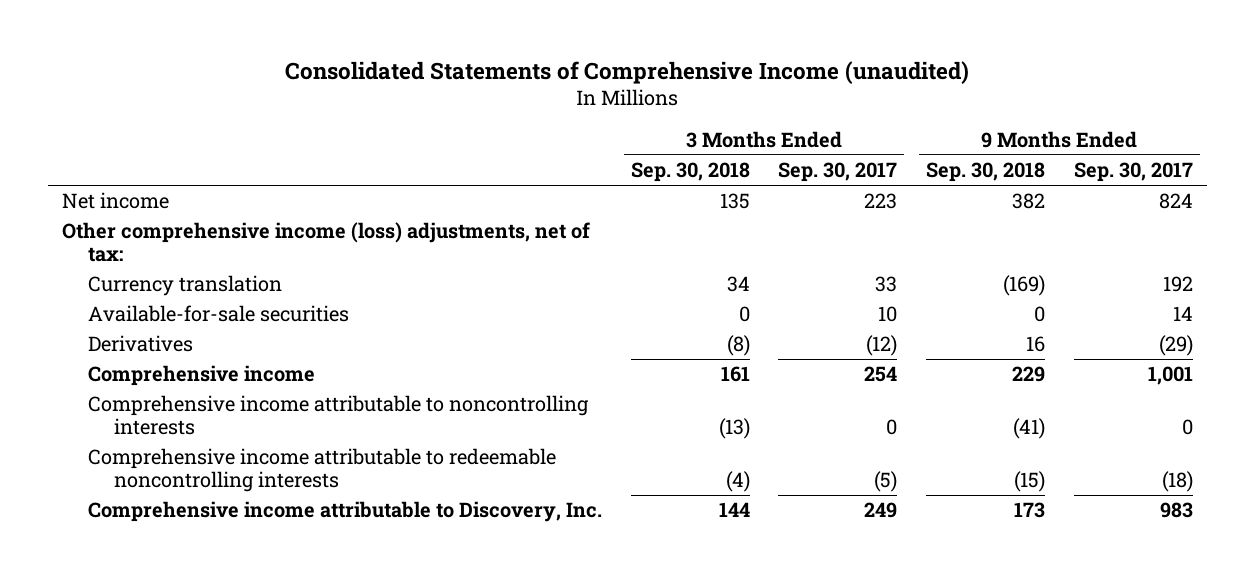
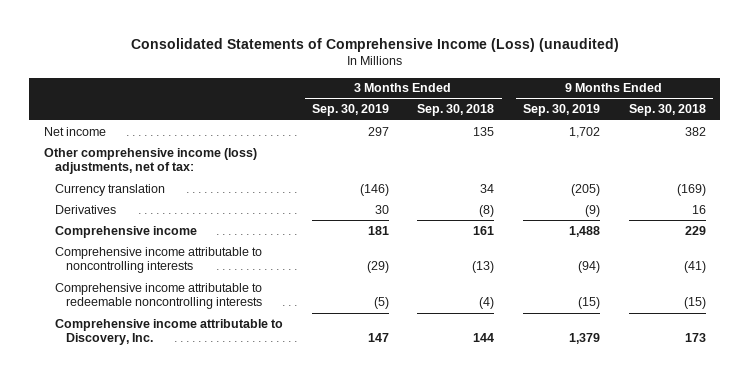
- Consolidated Statements of Comprehensive Income (unaudited)
+ Consolidated Statements of Comprehensive Income (Loss) (unaudited)
- | 3 Months Ended Sep. 30, 2018 | 3 Months Ended Sep. 30, 2017 | 9 Months Ended Sep. 30, 2018 | 9 Months Ended Sep. 30, 2017
+ | 3 Months Ended Sep. 30, 2019 | 3 Months Ended Sep. 30, 2018 | 9 Months Ended Sep. 30, 2019 | 9 Months Ended Sep. 30, 2018
- Available-for-sale securities | 0 | 10 | 0 | 14

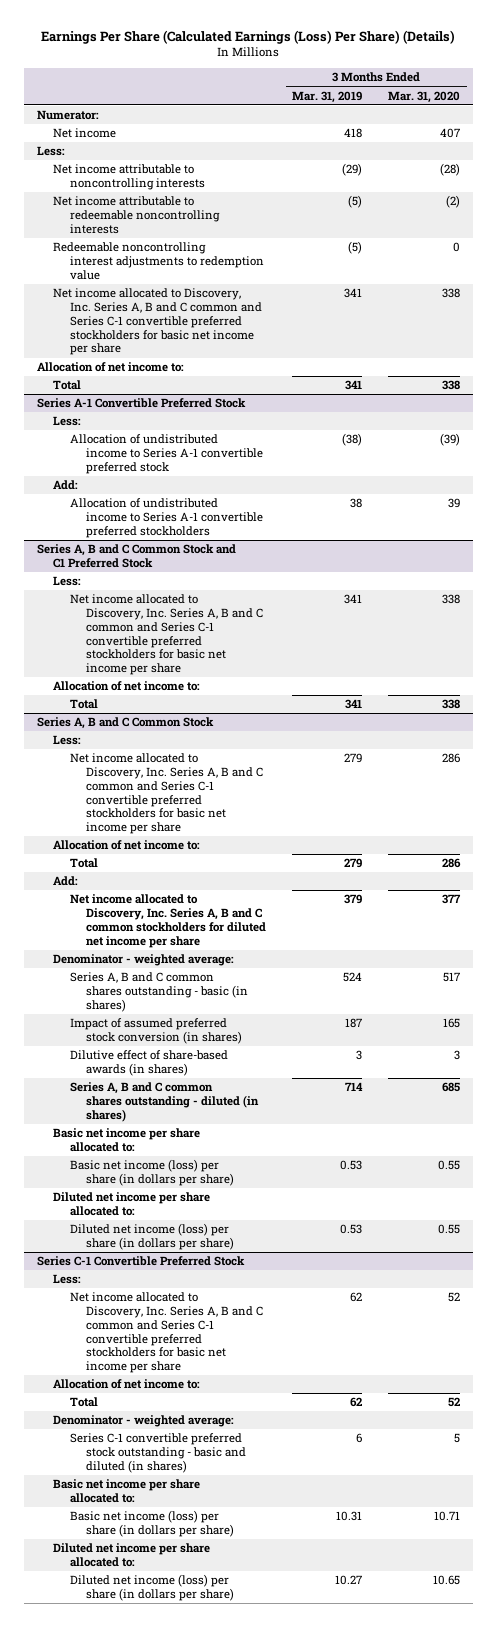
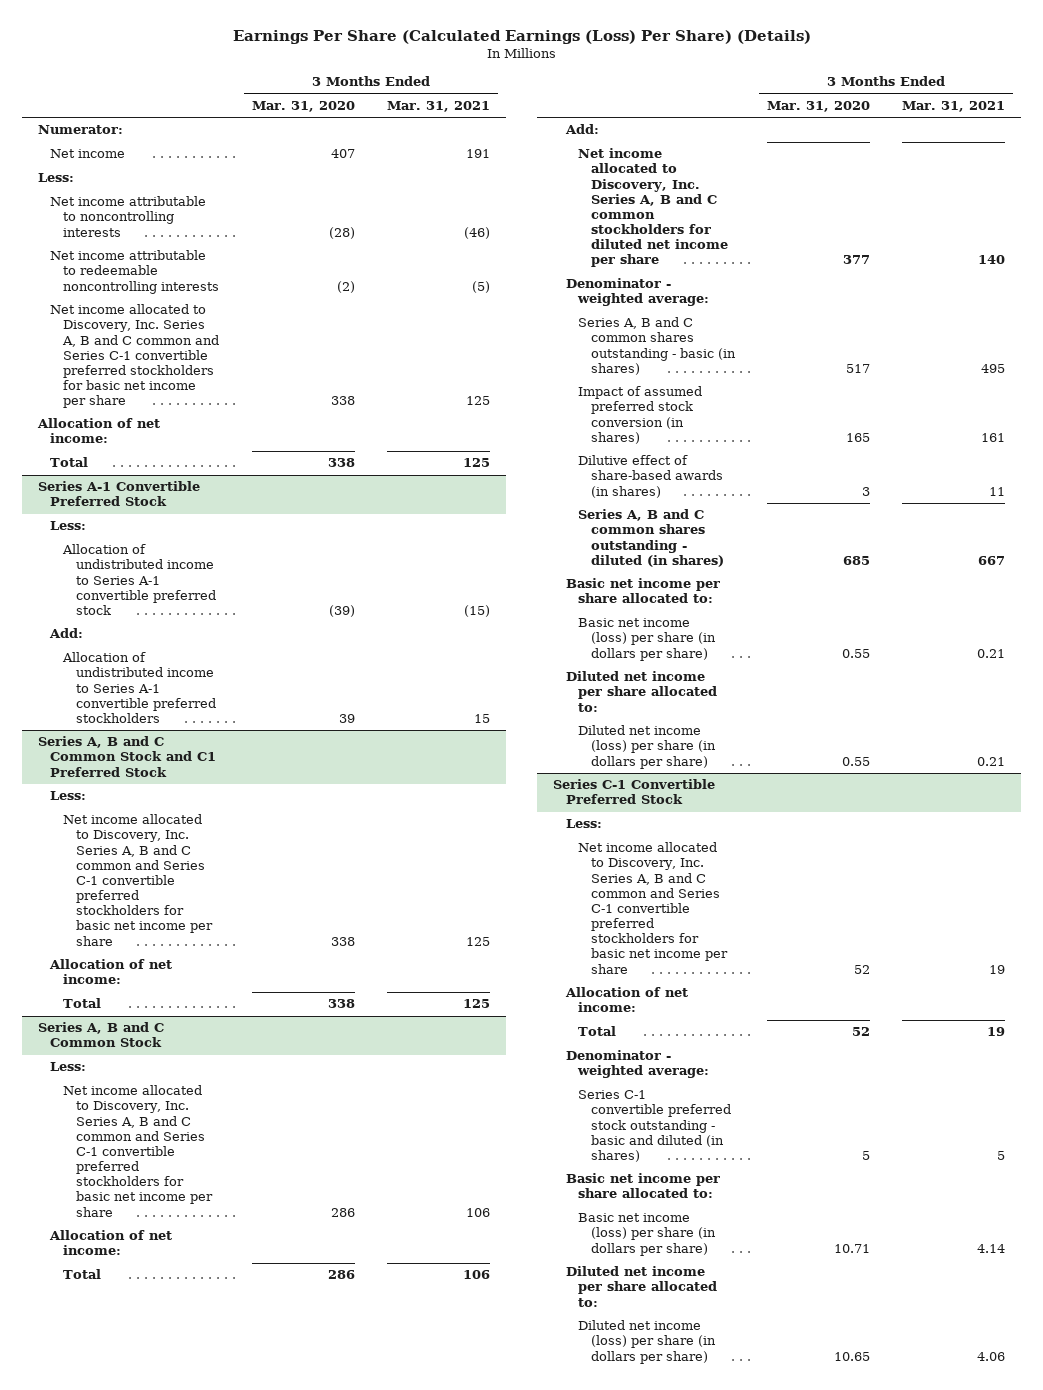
- | 3 Months Ended Mar. 31, 2019 | 3 Months Ended Mar. 31, 2020
+ | 3 Months Ended Mar. 31, 2020 | 3 Months Ended Mar. 31, 2021
- Redeemable noncontrolling interest adjustments to redemption value | (5) | 0
- Allocation of net income to:
+ Allocation of net income:
@ Series A, B and C Common Stock and C1 Preferred Stock
- Allocation of net income to:
+ Allocation of net income:
@ Series A, B and C Common Stock
- Allocation of net income to:
+ Allocation of net income:
@ Series C-1 Convertible Preferred Stock
- Allocation of net income to:
+ Allocation of net income:

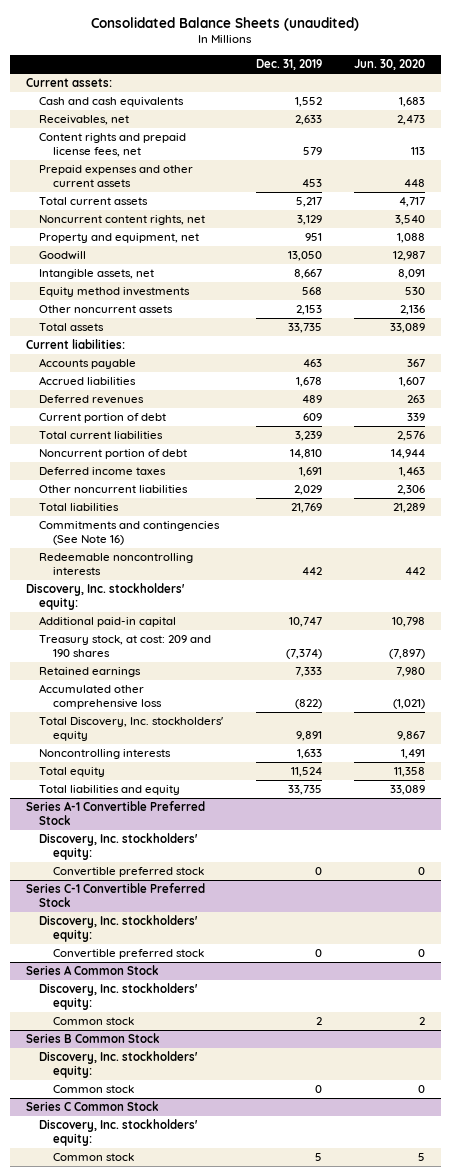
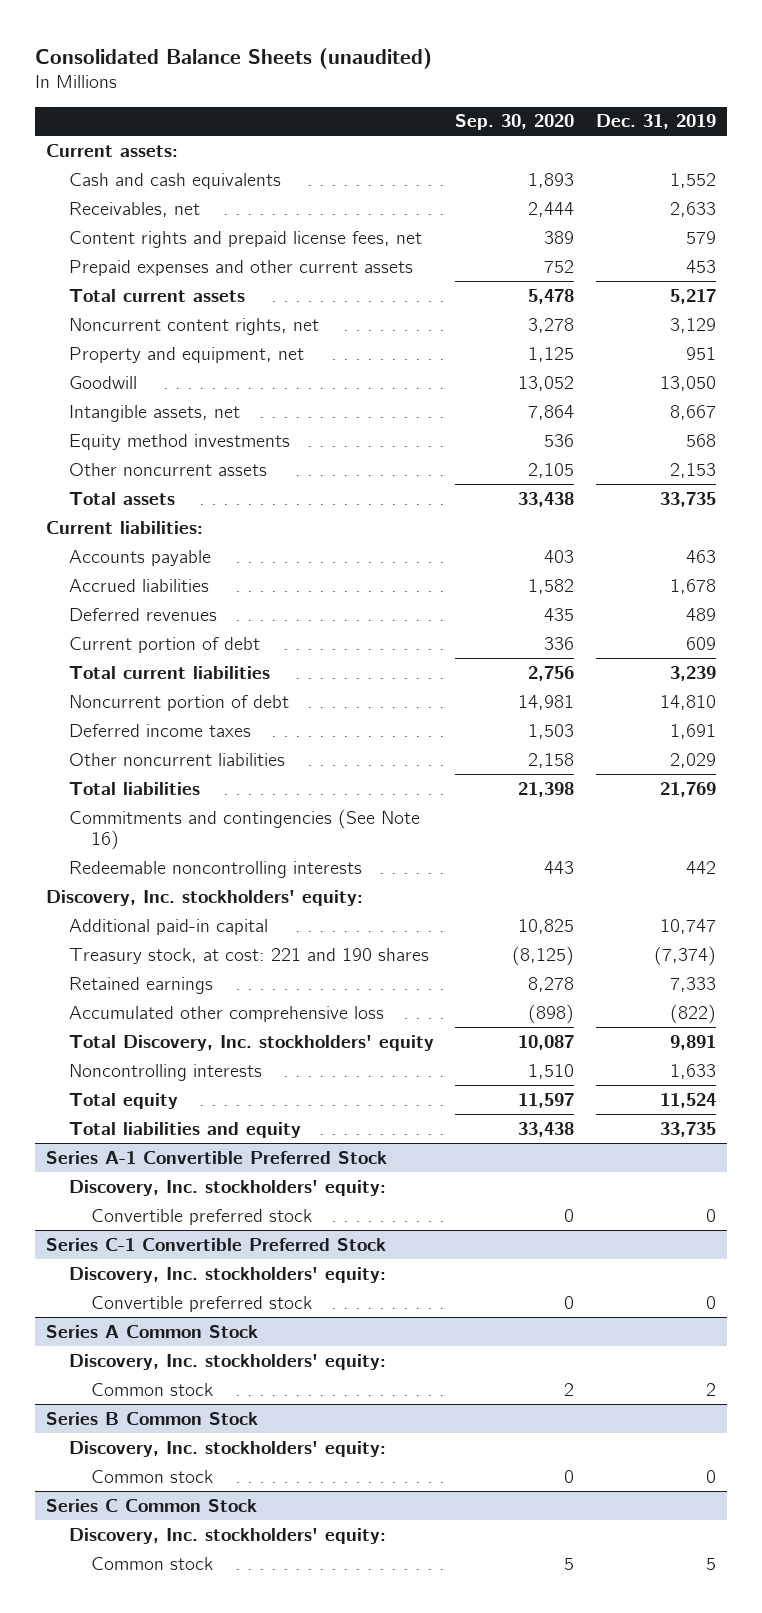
- | Dec. 31, 2019 | Jun. 30, 2020
+ | Sep. 30, 2020 | Dec. 31, 2019
- Treasury stock, at cost: 209 and 190 shares | (7,374) | (7,897)
+ Treasury stock, at cost: 221 and 190 shares | (8,125) | (7,374)

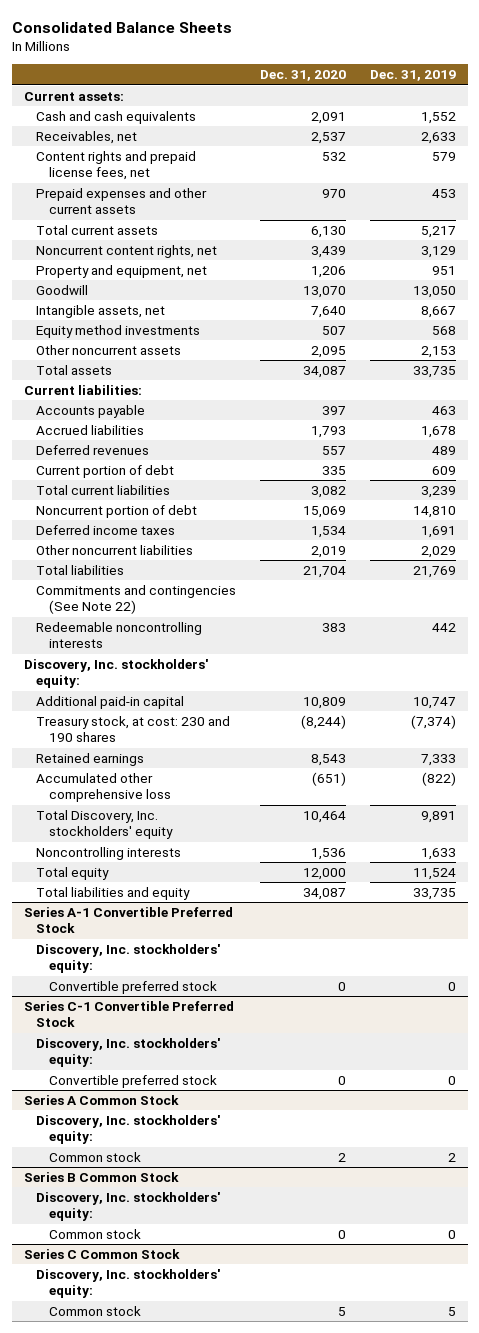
- Consolidated Balance Sheets (unaudited)
+ Consolidated Balance Sheets
- | Sep. 30, 2020 | Dec. 31, 2019
+ | Dec. 31, 2020 | Dec. 31, 2019
- Commitments and contingencies (See Note 16)
+ Commitments and contingencies (See Note 22)
- Treasury stock, at cost: 221 and 190 shares | (8,125) | (7,374)
+ Treasury stock, at cost: 230 and 190 shares | (8,244) | (7,374)

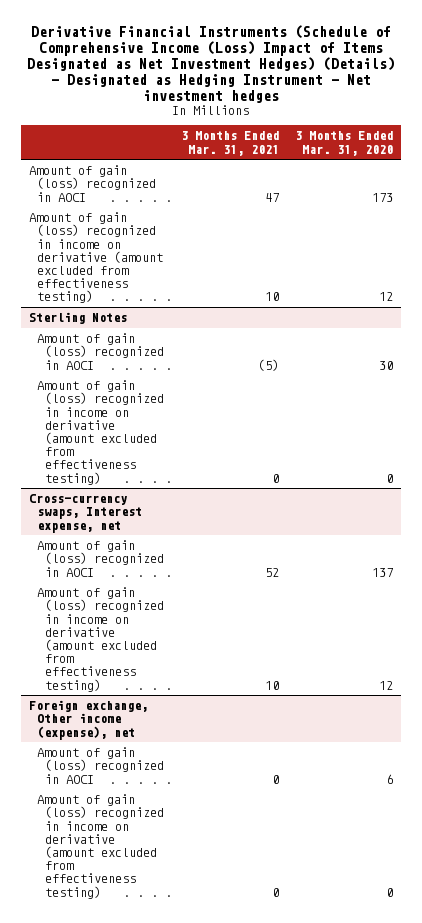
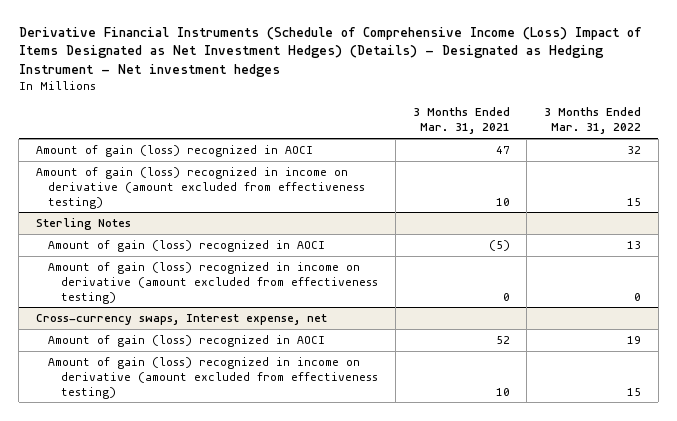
- | 3 Months Ended Mar. 31, 2021 | 3 Months Ended Mar. 31, 2020
+ | 3 Months Ended Mar. 31, 2021 | 3 Months Ended Mar. 31, 2022
- Foreign exchange, Other income (expense), net
- Amount of gain (loss) recognized in AOCI | 0 | 6
- Amount of gain (loss) recognized in income on derivative (amount excluded from effectiveness testing) | 0 | 0

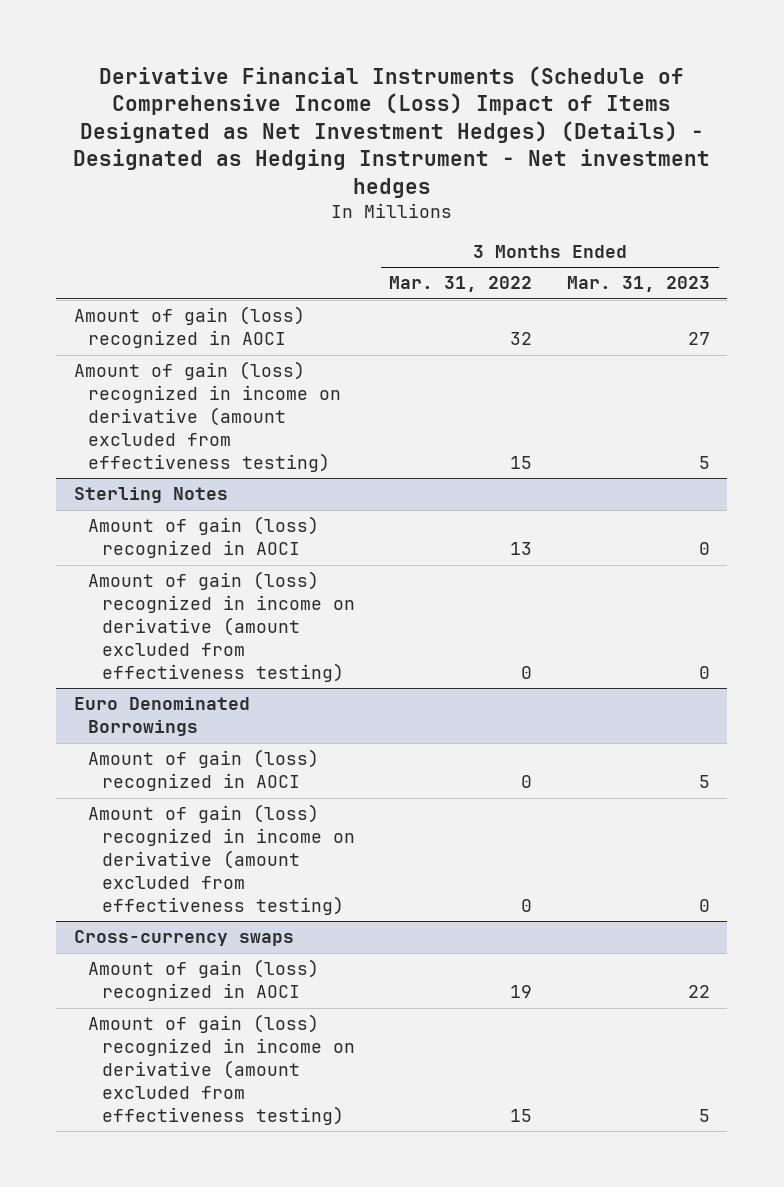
- | 3 Months Ended Mar. 31, 2021 | 3 Months Ended Mar. 31, 2022
+ | 3 Months Ended Mar. 31, 2022 | 3 Months Ended Mar. 31, 2023
- Cross-currency swaps, Interest expense, net
+ Euro Denominated Borrowings
+ Amount of gain (loss) recognized in AOCI | 0 | 5
+ Amount of gain (loss) recognized in income on derivative (amount excluded from effectiveness testing) | 0 | 0
+ Cross-currency swaps

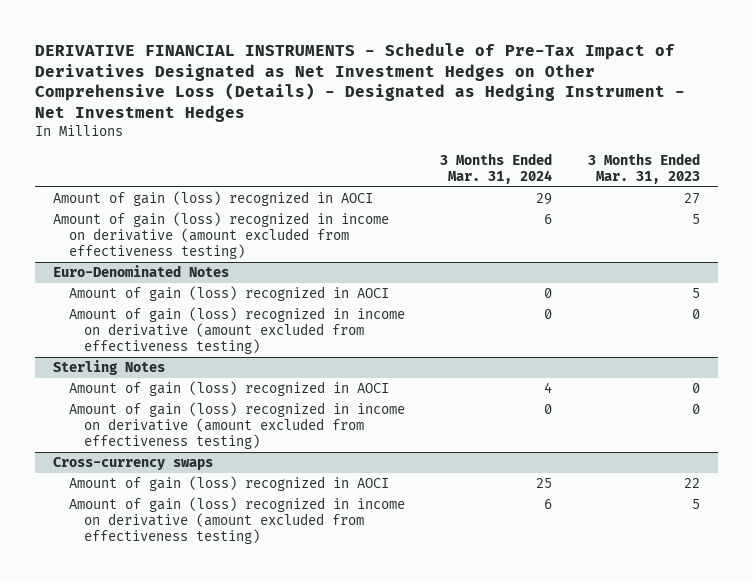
- Derivative Financial Instruments (Schedule of Comprehensive Income (Loss) Impact of Items Designated as Net Investment Hedges) (Details) - Designated as Hedging Instrument - Net investment hedges
+ DERIVATIVE FINANCIAL INSTRUMENTS - Schedule of Pre-Tax Impact of Derivatives Designated as Net Investment Hedges on Other Comprehensive Loss (Details) - Designated as Hedging Instrument - Net Investment Hedges
- | 3 Months Ended Mar. 31, 2022 | 3 Months Ended Mar. 31, 2023
+ | 3 Months Ended Mar. 31, 2024 | 3 Months Ended Mar. 31, 2023
+ Euro-Denominated Notes
+ Amount of gain (loss) recognized in AOCI | 0 | 5
+ Amount of gain (loss) recognized in income on derivative (amount excluded from effectiveness testing) | 0 | 0
- Euro Denominated Borrowings
- Amount of gain (loss) recognized in AOCI | 0 | 5
- Amount of gain (loss) recognized in income on derivative (amount excluded from effectiveness testing) | 0 | 0

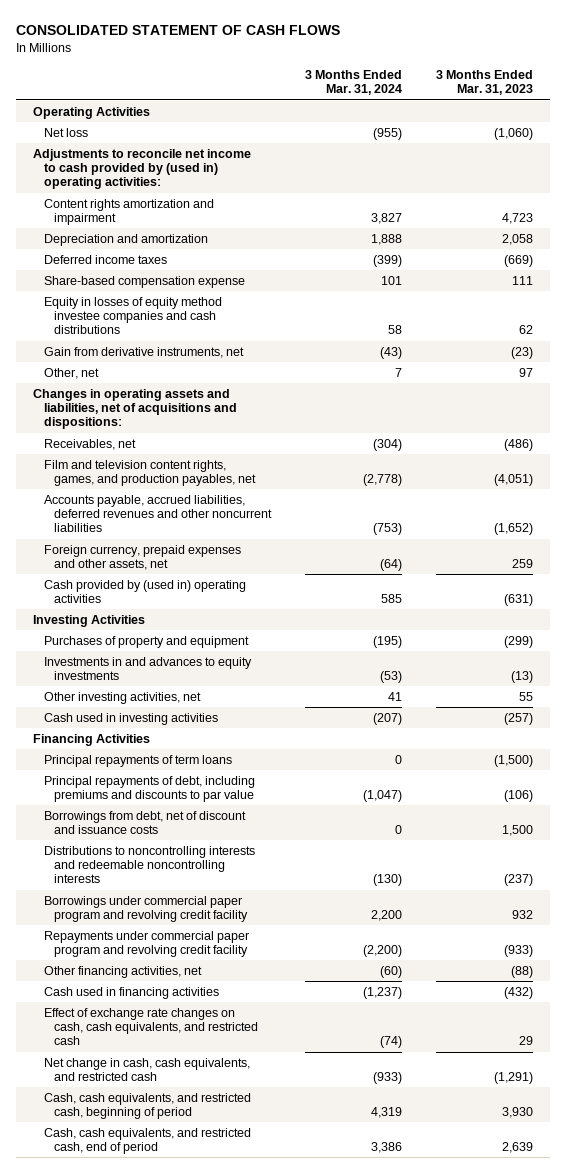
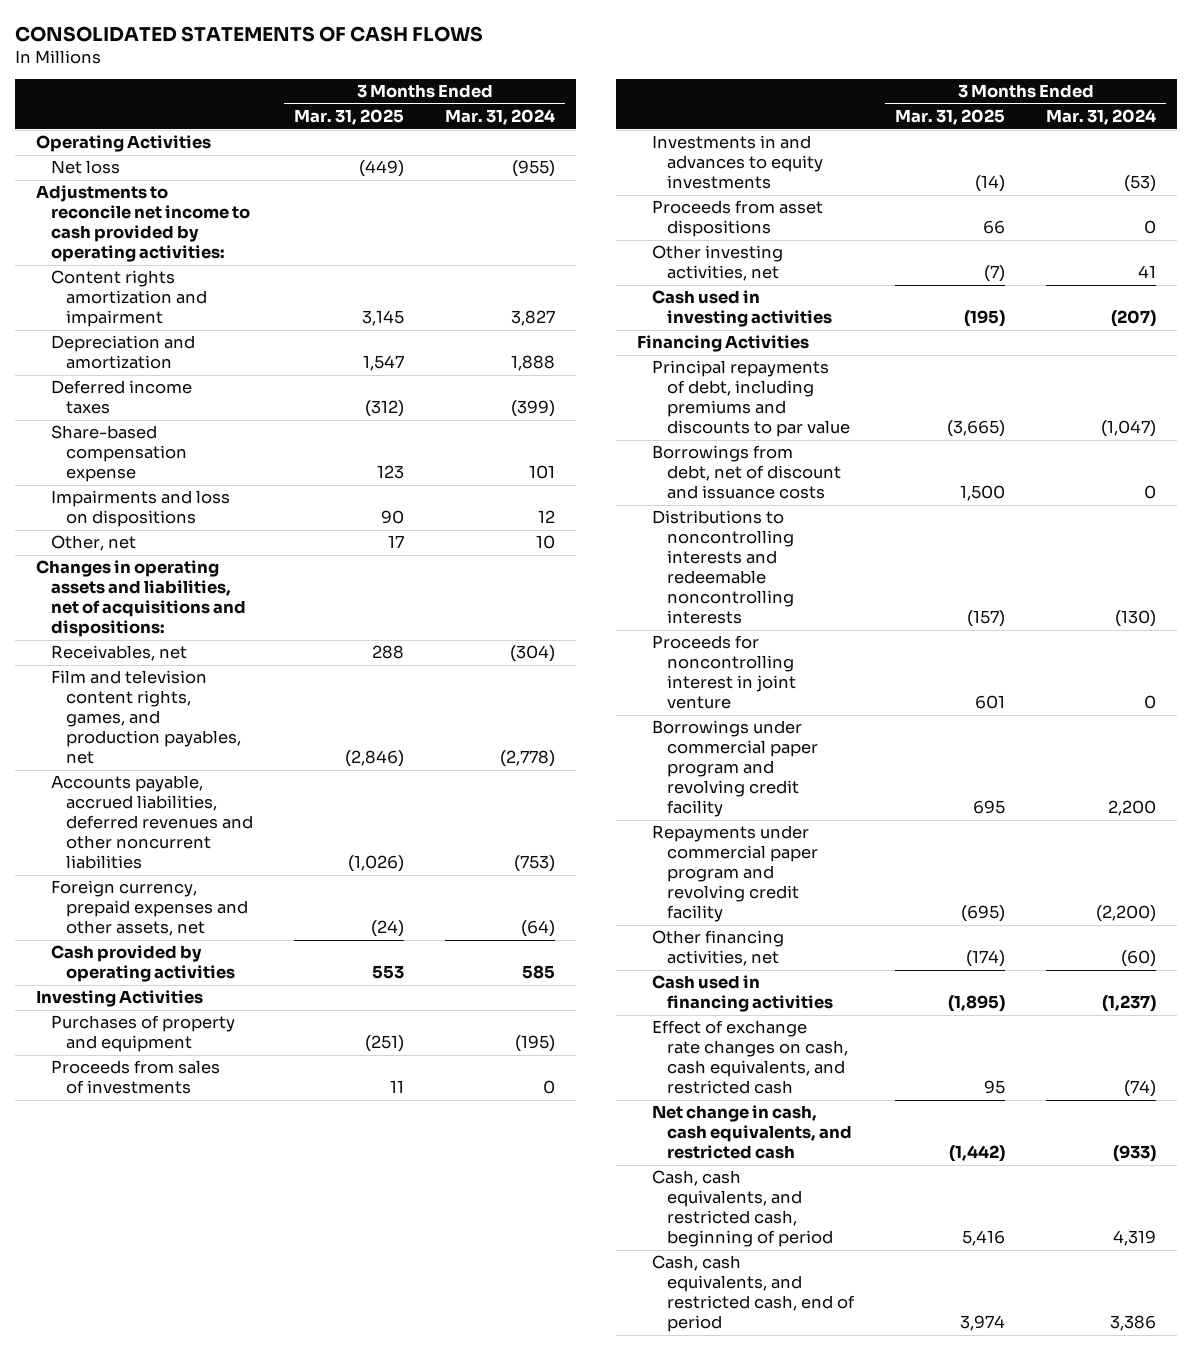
- CONSOLIDATED STATEMENT OF CASH FLOWS
+ CONSOLIDATED STATEMENTS OF CASH FLOWS
- | 3 Months Ended Mar. 31, 2024 | 3 Months Ended Mar. 31, 2023
+ | 3 Months Ended Mar. 31, 2025 | 3 Months Ended Mar. 31, 2024
- Adjustments to reconcile net income to cash provided by (used in) operating activities:
+ Adjustments to reconcile net income to cash provided by operating activities:
- Equity in losses of equity method investee companies and cash distributions | 58 | 62
- Gain from derivative instruments, net | (43) | (23)
- Other, net | 7 | 97
+ Impairments and loss on dispositions | 90 | 12
+ Other, net | 17 | 10
- Cash provided by (used in) operating activities | 585 | (631)
+ Cash provided by operating activities | 553 | 585
+ Proceeds from sales of investments | 11 | 0
+ Proceeds from asset dispositions | 66 | 0
- Principal repayments of term loans | 0 | (1,500)
+ Proceeds for noncontrolling interest in joint venture | 601 | 0

